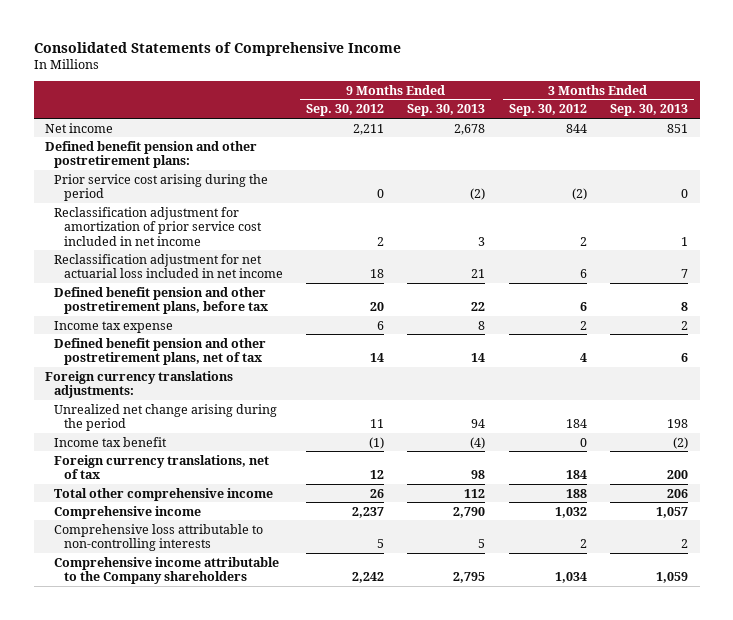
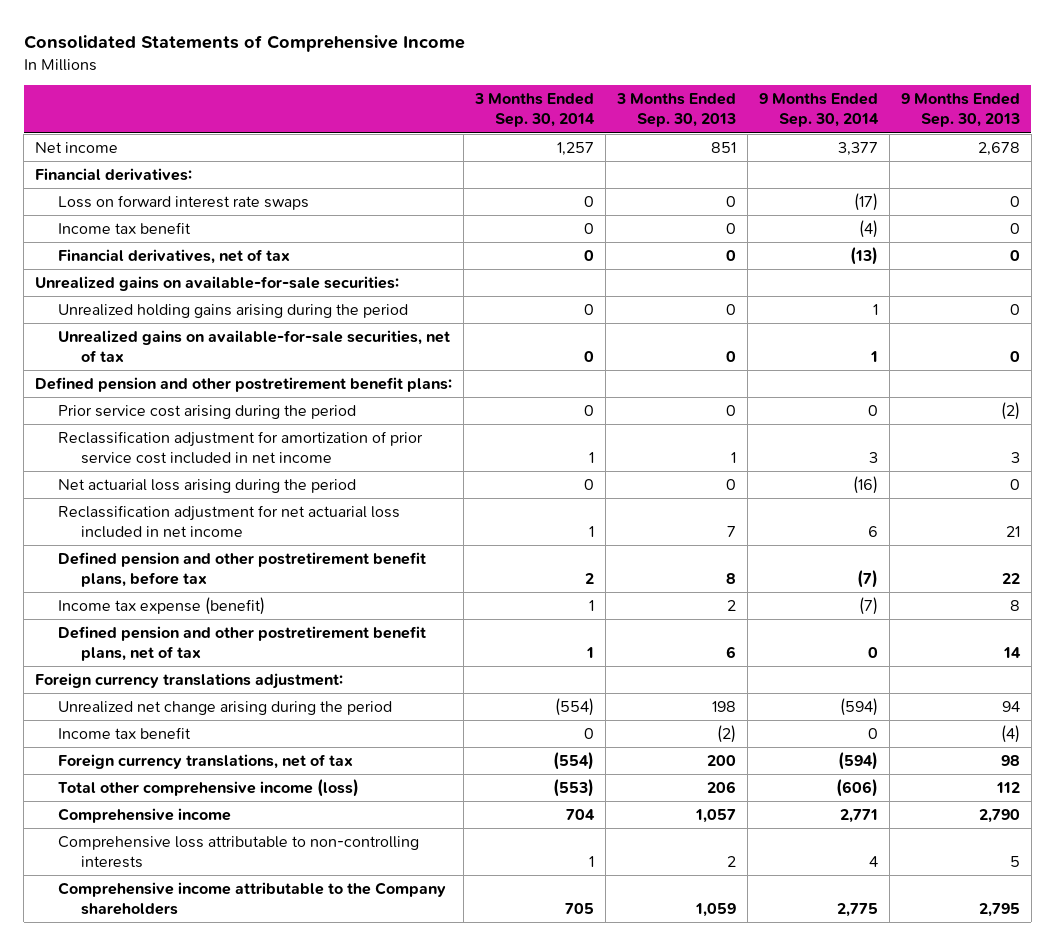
- | 9 Months Ended Sep. 30, 2012 | 9 Months Ended Sep. 30, 2013 | 3 Months Ended Sep. 30, 2012 | 3 Months Ended Sep. 30, 2013
+ | 3 Months Ended Sep. 30, 2014 | 3 Months Ended Sep. 30, 2013 | 9 Months Ended Sep. 30, 2014 | 9 Months Ended Sep. 30, 2013
- Defined benefit pension and other postretirement plans:
+ Financial derivatives:
+ Loss on forward interest rate swaps | 0 | 0 | (17) | 0
+ Income tax benefit | 0 | 0 | (4) | 0
+ Financial derivatives, net of tax | 0 | 0 | (13) | 0
+ Unrealized gains on available-for-sale securities:
+ Unrealized holding gains arising during the period | 0 | 0 | 1 | 0
+ Unrealized gains on available-for-sale securities, net of tax | 0 | 0 | 1 | 0
+ Defined pension and other postretirement benefit plans:
+ Net actuarial loss arising during the period | 0 | 0 | (16) | 0
- Defined benefit pension and other postretirement plans, before tax | 20 | 22 | 6 | 8
- Income tax expense | 6 | 8 | 2 | 2
- Defined benefit pension and other postretirement plans, net of tax | 14 | 14 | 4 | 6
- Foreign currency translations adjustments:
+ Defined pension and other postretirement benefit plans, before tax | 2 | 8 | (7) | 22
+ Income tax expense (benefit) | 1 | 2 | (7) | 8
+ Defined pension and other postretirement benefit plans, net of tax | 1 | 6 | 0 | 14
+ Foreign currency translations adjustment:
- Total other comprehensive income | 26 | 112 | 188 | 206
+ Total other comprehensive income (loss) | (553) | 206 | (606) | 112

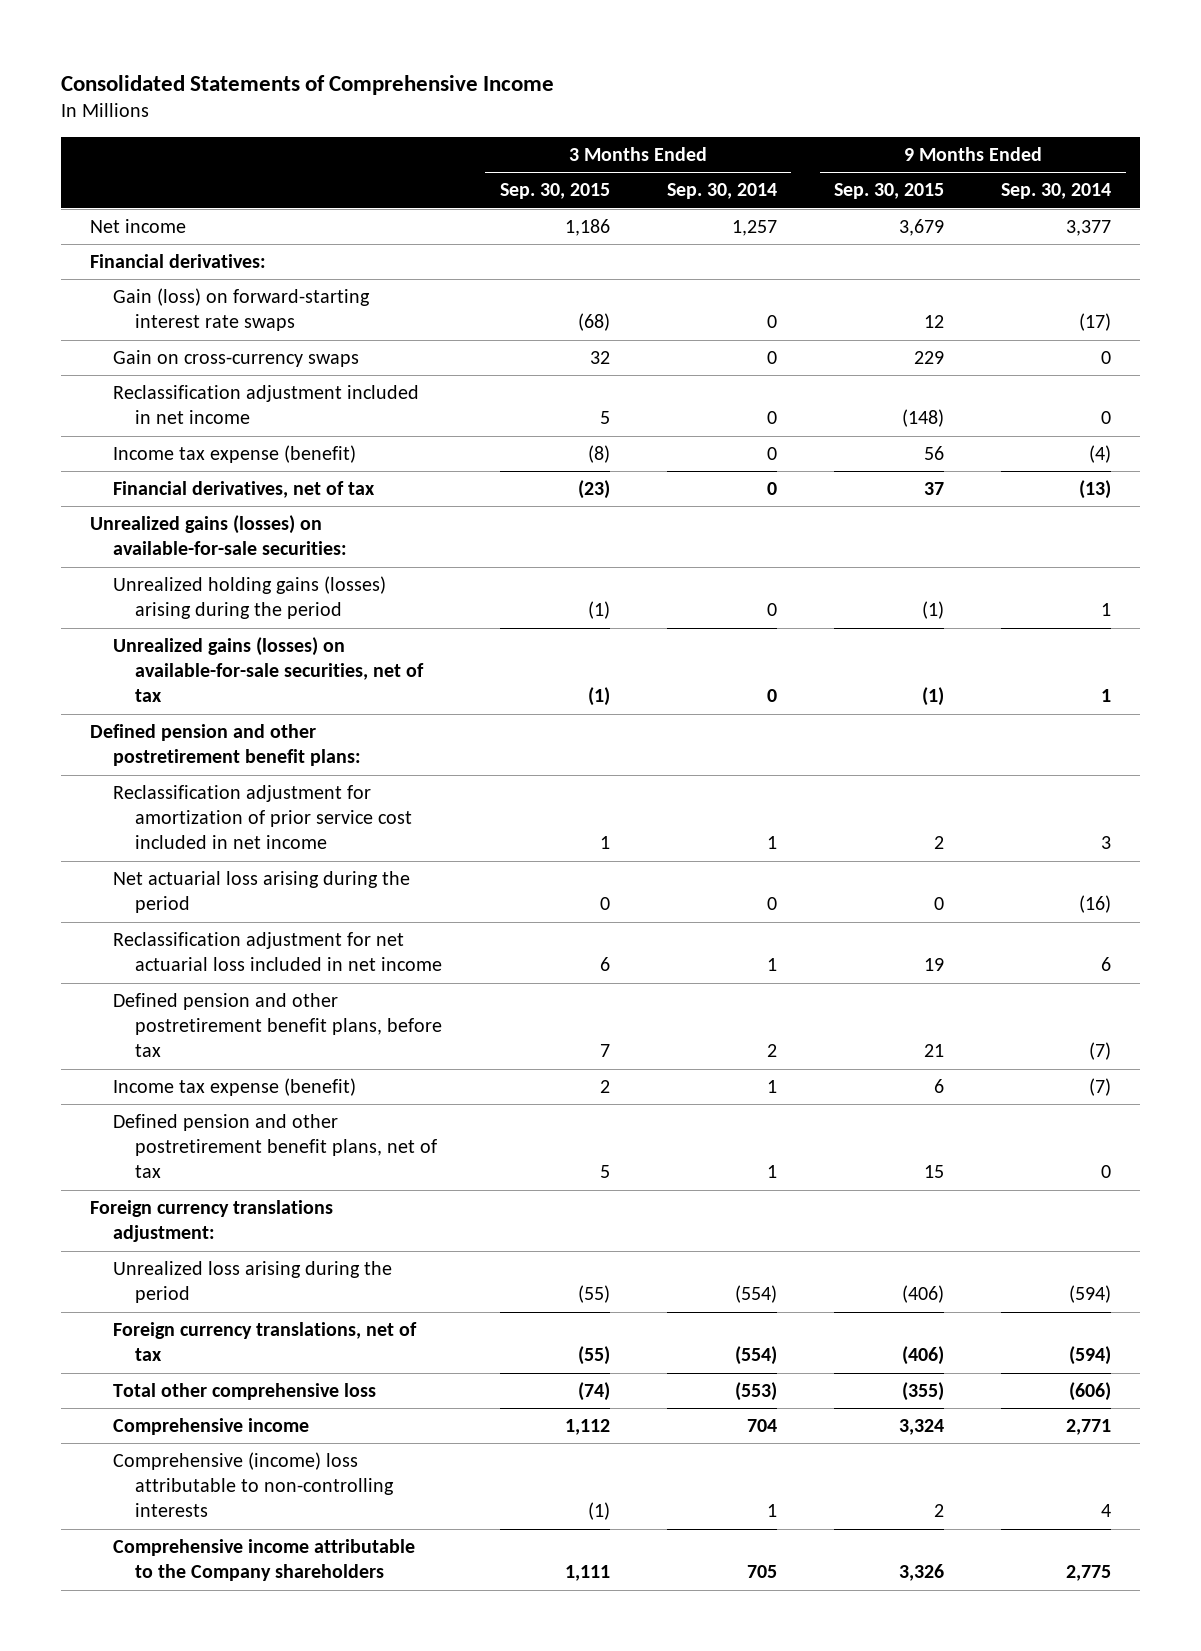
- | 3 Months Ended Sep. 30, 2014 | 3 Months Ended Sep. 30, 2013 | 9 Months Ended Sep. 30, 2014 | 9 Months Ended Sep. 30, 2013
+ | 3 Months Ended Sep. 30, 2015 | 3 Months Ended Sep. 30, 2014 | 9 Months Ended Sep. 30, 2015 | 9 Months Ended Sep. 30, 2014
- Loss on forward interest rate swaps | 0 | 0 | (17) | 0
- Income tax benefit | 0 | 0 | (4) | 0
+ Gain (loss) on forward-starting interest rate swaps | (68) | 0 | 12 | (17)
+ Gain on cross-currency swaps | 32 | 0 | 229 | 0
+ Reclassification adjustment included in net income | 5 | 0 | (148) | 0
+ Income tax expense (benefit) | (8) | 0 | 56 | (4)
- Unrealized gains on available-for-sale securities:
- Unrealized holding gains arising during the period | 0 | 0 | 1 | 0
- Unrealized gains on available-for-sale securities, net of tax | 0 | 0 | 1 | 0
+ Unrealized gains (losses) on available-for-sale securities:
+ Unrealized holding gains (losses) arising during the period | (1) | 0 | (1) | 1
+ Unrealized gains (losses) on available-for-sale securities, net of tax | (1) | 0 | (1) | 1
- Prior service cost arising during the period | 0 | 0 | 0 | (2)
- Unrealized net change arising during the period | (554) | 198 | (594) | 94
- Income tax benefit | 0 | (2) | 0 | (4)
+ Unrealized loss arising during the period | (55) | (554) | (406) | (594)
- Total other comprehensive income (loss) | (553) | 206 | (606) | 112
+ Total other comprehensive loss | (74) | (553) | (355) | (606)
- Comprehensive loss attributable to non-controlling interests | 1 | 2 | 4 | 5
+ Comprehensive (income) loss attributable to non-controlling interests | (1) | 1 | 2 | 4

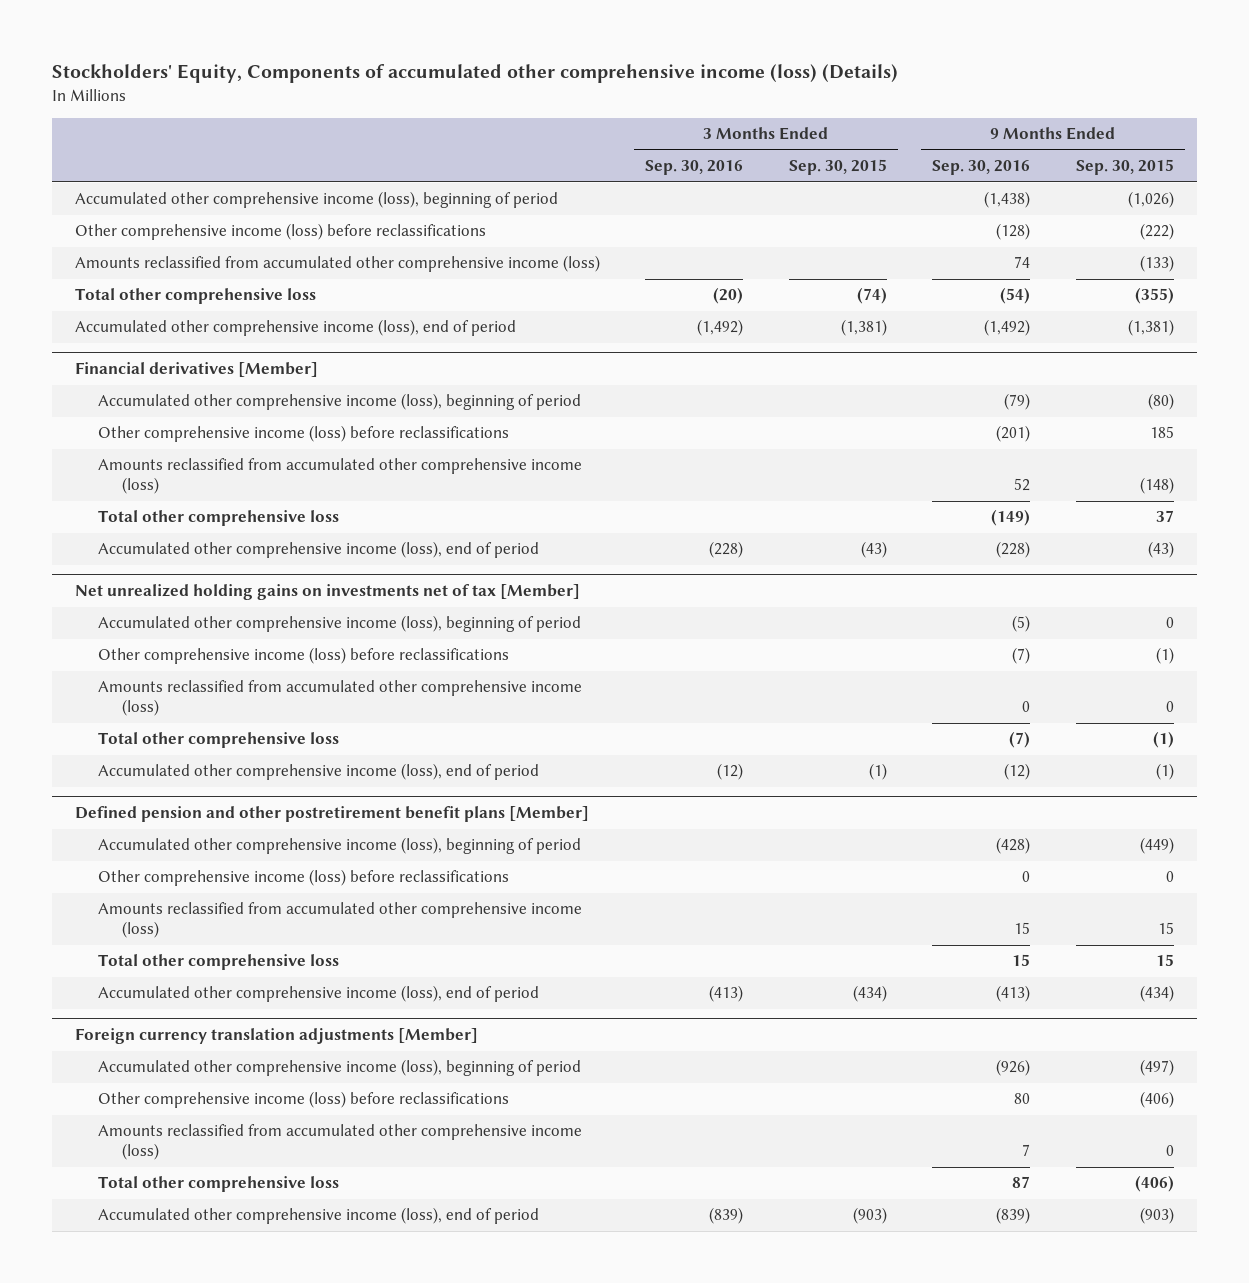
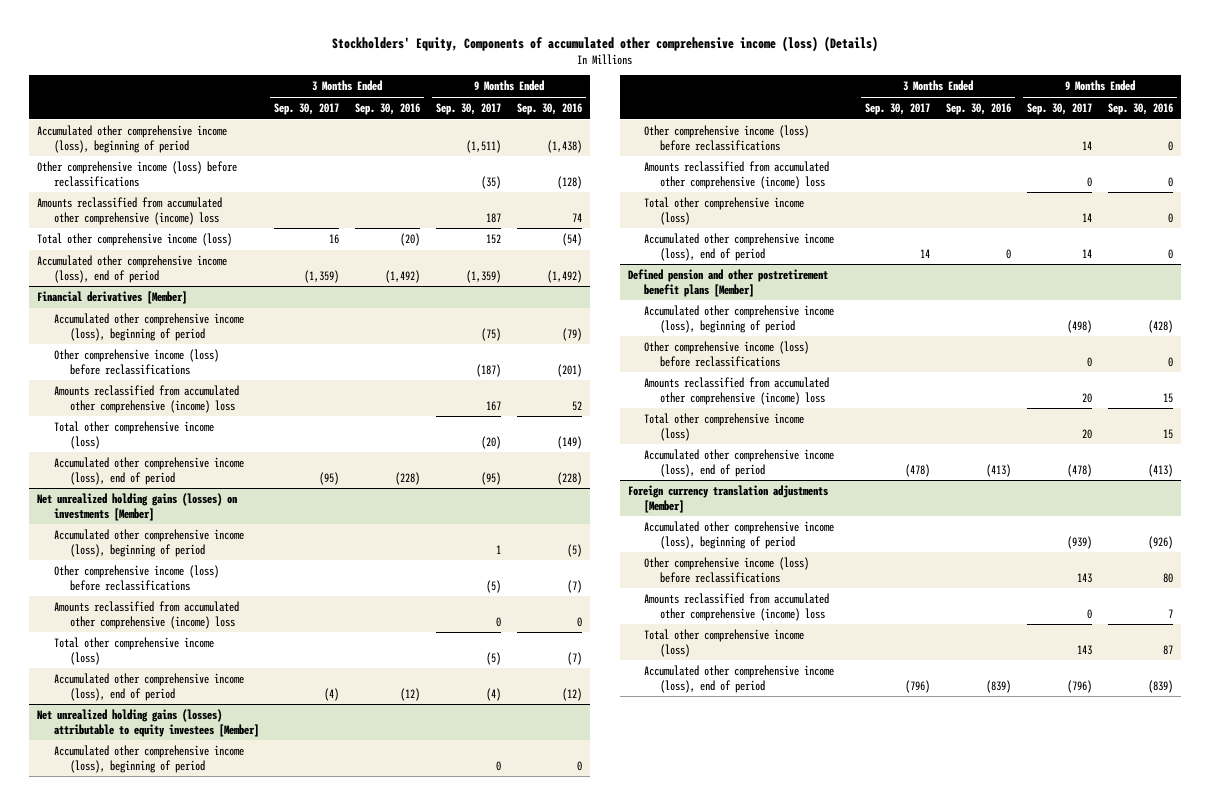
- | 3 Months Ended Sep. 30, 2016 | 3 Months Ended Sep. 30, 2015 | 9 Months Ended Sep. 30, 2016 | 9 Months Ended Sep. 30, 2015
+ | 3 Months Ended Sep. 30, 2017 | 3 Months Ended Sep. 30, 2016 | 9 Months Ended Sep. 30, 2017 | 9 Months Ended Sep. 30, 2016
- Amounts reclassified from accumulated other comprehensive income (loss) | | | 74 | (133)
- Total other comprehensive loss | (20) | (74) | (54) | (355)
+ Amounts reclassified from accumulated other comprehensive (income) loss | | | 187 | 74
+ Total other comprehensive income (loss) | 16 | (20) | 152 | (54)
@ Financial derivatives [Member]
- Amounts reclassified from accumulated other comprehensive income (loss) | | | 52 | (148)
- Total other comprehensive loss | | | (149) | 37
+ Amounts reclassified from accumulated other comprehensive (income) loss | | | 167 | 52
+ Total other comprehensive income (loss) | | | (20) | (149)
- Net unrealized holding gains on investments net of tax [Member]
+ Net unrealized holding gains (losses) on investments [Member]
- Amounts reclassified from accumulated other comprehensive income (loss) | | | 0 | 0
- Total other comprehensive loss | | | (7) | (1)
+ Amounts reclassified from accumulated other comprehensive (income) loss | | | 0 | 0
+ Total other comprehensive income (loss) | | | (5) | (7)
+ Net unrealized holding gains (losses) attributable to equity investees [Member]
+ Accumulated other comprehensive income (loss), beginning of period | | | 0 | 0
+ Other comprehensive income (loss) before reclassifications | | | 14 | 0
+ Amounts reclassified from accumulated other comprehensive (income) loss | | | 0 | 0
+ Total other comprehensive income (loss) | | | 14 | 0
+ Accumulated other comprehensive income (loss), end of period | 14 | 0 | 14 | 0
@ Defined pension and other postretirement benefit plans [Member]
- Amounts reclassified from accumulated other comprehensive income (loss) | | | 15 | 15
- Total other comprehensive loss | | | 15 | 15
+ Amounts reclassified from accumulated other comprehensive (income) loss | | | 20 | 15
+ Total other comprehensive income (loss) | | | 20 | 15
@ Foreign currency translation adjustments [Member]
- Amounts reclassified from accumulated other comprehensive income (loss) | | | 7 | 0
- Total other comprehensive loss | | | 87 | (406)
+ Amounts reclassified from accumulated other comprehensive (income) loss | | | 0 | 7
+ Total other comprehensive income (loss) | | | 143 | 87

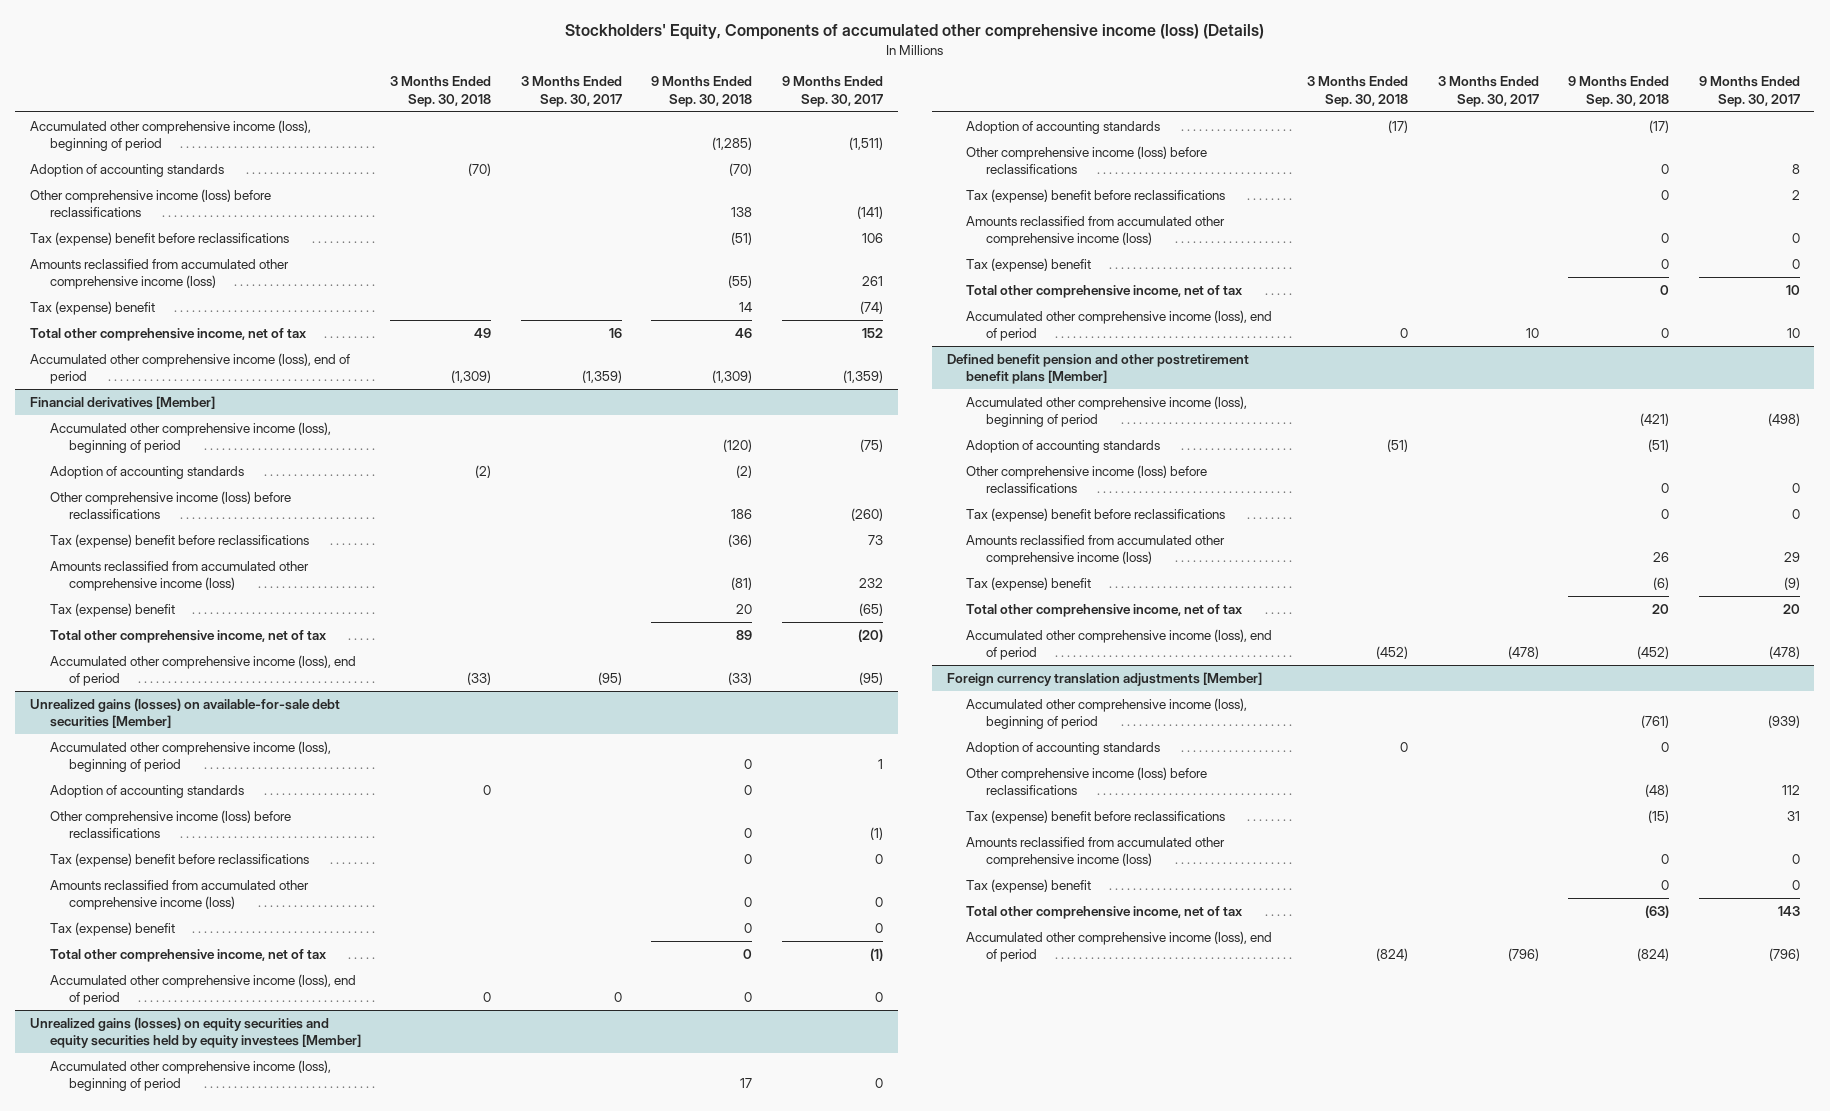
- | 3 Months Ended Sep. 30, 2017 | 3 Months Ended Sep. 30, 2016 | 9 Months Ended Sep. 30, 2017 | 9 Months Ended Sep. 30, 2016
+ | 3 Months Ended Sep. 30, 2018 | 3 Months Ended Sep. 30, 2017 | 9 Months Ended Sep. 30, 2018 | 9 Months Ended Sep. 30, 2017
- Other comprehensive income (loss) before reclassifications | | | (35) | (128)
- Amounts reclassified from accumulated other comprehensive (income) loss | | | 187 | 74
- Total other comprehensive income (loss) | 16 | (20) | 152 | (54)
+ Adoption of accounting standards | (70) | | (70) |
+ Other comprehensive income (loss) before reclassifications | | | 138 | (141)
+ Tax (expense) benefit before reclassifications | | | (51) | 106
+ Amounts reclassified from accumulated other comprehensive income (loss) | | | (55) | 261
+ Tax (expense) benefit | | | 14 | (74)
+ Total other comprehensive income, net of tax | 49 | 16 | 46 | 152
@ Financial derivatives [Member]
- Other comprehensive income (loss) before reclassifications | | | (187) | (201)
- Amounts reclassified from accumulated other comprehensive (income) loss | | | 167 | 52
- Total other comprehensive income (loss) | | | (20) | (149)
+ Adoption of accounting standards | (2) | | (2) |
+ Other comprehensive income (loss) before reclassifications | | | 186 | (260)
+ Tax (expense) benefit before reclassifications | | | (36) | 73
+ Amounts reclassified from accumulated other comprehensive income (loss) | | | (81) | 232
+ Tax (expense) benefit | | | 20 | (65)
+ Total other comprehensive income, net of tax | | | 89 | (20)
- Net unrealized holding gains (losses) on investments [Member]
+ Unrealized gains (losses) on available-for-sale debt securities [Member]
- Other comprehensive income (loss) before reclassifications | | | (5) | (7)
- Amounts reclassified from accumulated other comprehensive (income) loss | | | 0 | 0
- Total other comprehensive income (loss) | | | (5) | (7)
- Accumulated other comprehensive income (loss), end of period | (4) | (12) | (4) | (12)
- Net unrealized holding gains (losses) attributable to equity investees [Member]
+ Adoption of accounting standards | 0 | | 0 |
+ Other comprehensive income (loss) before reclassifications | | | 0 | (1)
+ Tax (expense) benefit before reclassifications | | | 0 | 0
+ Amounts reclassified from accumulated other comprehensive income (loss) | | | 0 | 0
+ Tax (expense) benefit | | | 0 | 0
+ Total other comprehensive income, net of tax | | | 0 | (1)
+ Accumulated other comprehensive income (loss), end of period | 0 | 0 | 0 | 0
+ Unrealized gains (losses) on equity securities and equity securities held by equity investees [Member]
- Other comprehensive income (loss) before reclassifications | | | 14 | 0
- Amounts reclassified from accumulated other comprehensive (income) loss | | | 0 | 0
- Total other comprehensive income (loss) | | | 14 | 0
- Accumulated other comprehensive income (loss), end of period | 14 | 0 | 14 | 0
- Defined pension and other postretirement benefit plans [Member]
+ Adoption of accounting standards | (17) | | (17) |
+ Other comprehensive income (loss) before reclassifications | | | 0 | 8
+ Tax (expense) benefit before reclassifications | | | 0 | 2
+ Amounts reclassified from accumulated other comprehensive income (loss) | | | 0 | 0
+ Tax (expense) benefit | | | 0 | 0
+ Total other comprehensive income, net of tax | | | 0 | 10
+ Accumulated other comprehensive income (loss), end of period | 0 | 10 | 0 | 10
+ Defined benefit pension and other postretirement benefit plans [Member]
+ Adoption of accounting standards | (51) | | (51) |
- Amounts reclassified from accumulated other comprehensive (income) loss | | | 20 | 15
- Total other comprehensive income (loss) | | | 20 | 15
+ Tax (expense) benefit before reclassifications | | | 0 | 0
+ Amounts reclassified from accumulated other comprehensive income (loss) | | | 26 | 29
+ Tax (expense) benefit | | | (6) | (9)
+ Total other comprehensive income, net of tax | | | 20 | 20
@ Foreign currency translation adjustments [Member]
- Other comprehensive income (loss) before reclassifications | | | 143 | 80
- Amounts reclassified from accumulated other comprehensive (income) loss | | | 0 | 7
- Total other comprehensive income (loss) | | | 143 | 87
+ Adoption of accounting standards | 0 | | 0 |
+ Other comprehensive income (loss) before reclassifications | | | (48) | 112
+ Tax (expense) benefit before reclassifications | | | (15) | 31
+ Amounts reclassified from accumulated other comprehensive income (loss) | | | 0 | 0
+ Tax (expense) benefit | | | 0 | 0
+ Total other comprehensive income, net of tax | | | (63) | 143

